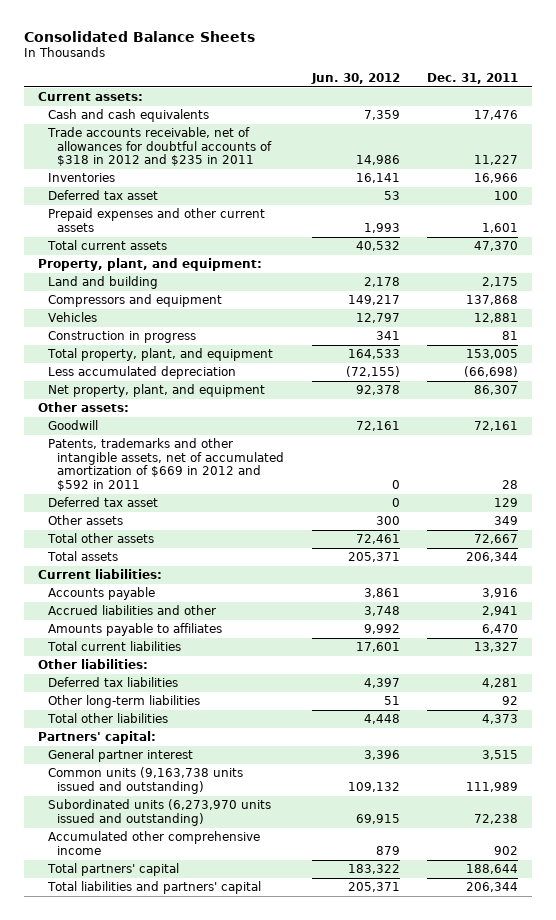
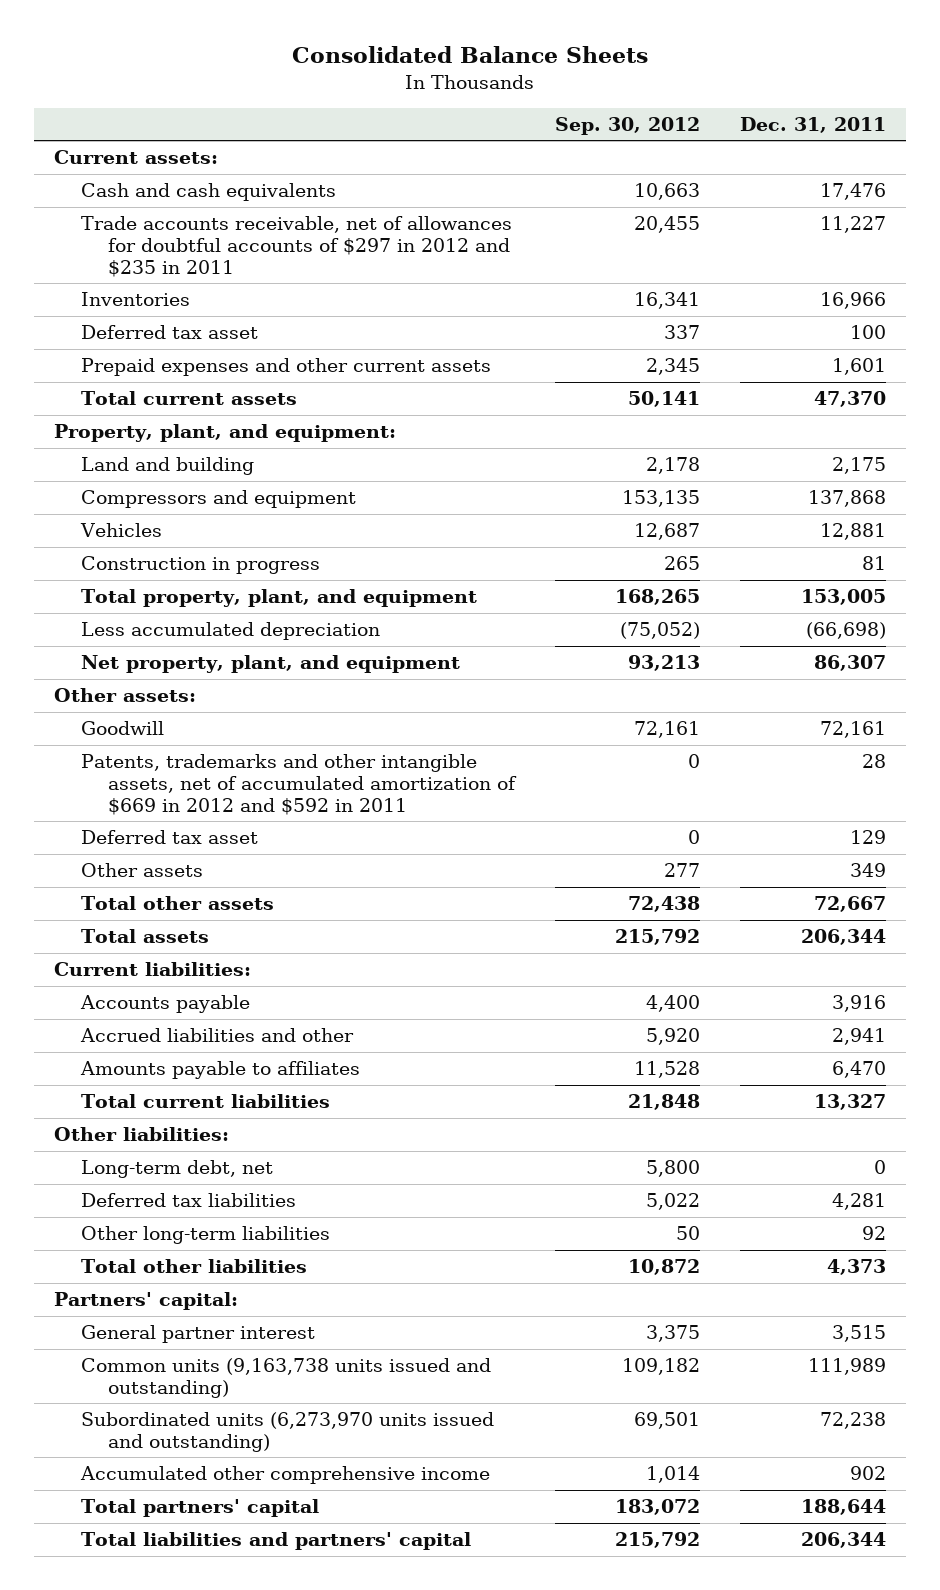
- | Jun. 30, 2012 | Dec. 31, 2011
+ | Sep. 30, 2012 | Dec. 31, 2011
- Trade accounts receivable, net of allowances for doubtful accounts of $318 in 2012 and $235 in 2011 | 14,986 | 11,227
+ Trade accounts receivable, net of allowances for doubtful accounts of $297 in 2012 and $235 in 2011 | 20,455 | 11,227
+ Long-term debt, net | 5,800 | 0

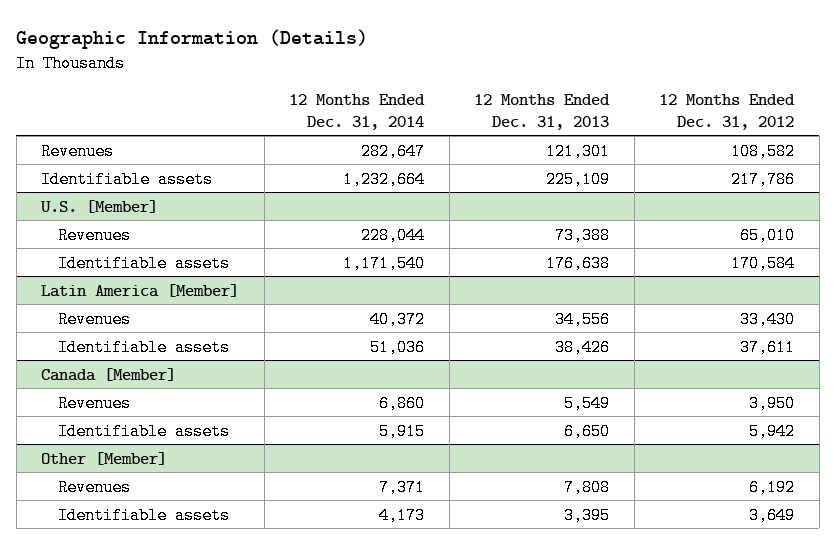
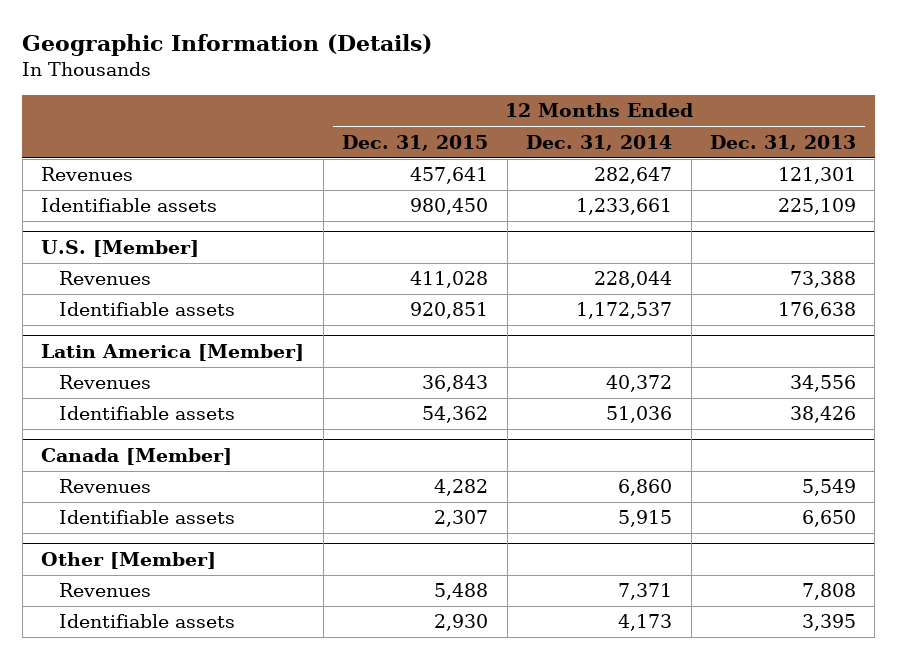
- | 12 Months Ended Dec. 31, 2014 | 12 Months Ended Dec. 31, 2013 | 12 Months Ended Dec. 31, 2012
+ | 12 Months Ended Dec. 31, 2015 | 12 Months Ended Dec. 31, 2014 | 12 Months Ended Dec. 31, 2013
- Identifiable assets | 1,232,664 | 225,109 | 217,786
+ Identifiable assets | 980,450 | 1,233,661 | 225,109
@ U.S. [Member]
- Identifiable assets | 1,171,540 | 176,638 | 170,584
+ Identifiable assets | 920,851 | 1,172,537 | 176,638

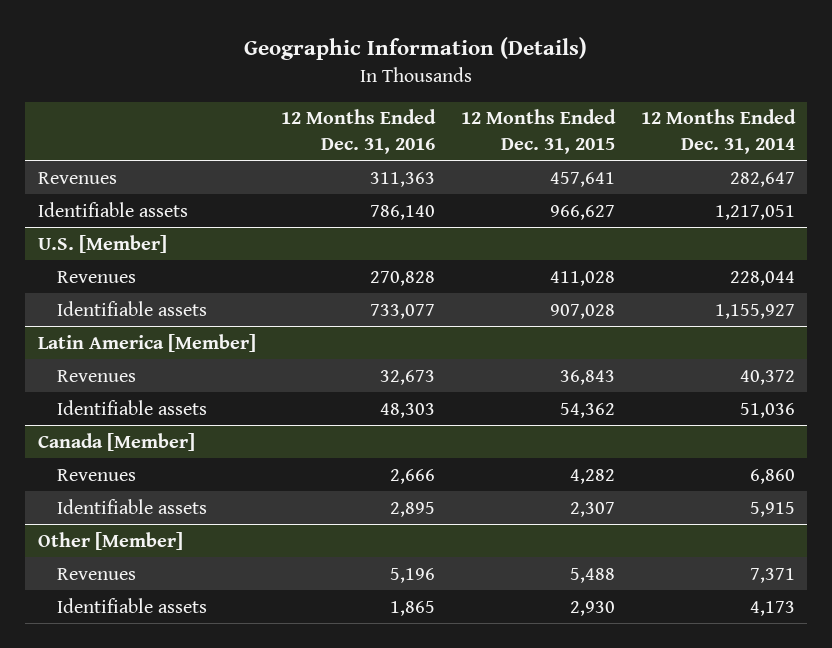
- | 12 Months Ended Dec. 31, 2015 | 12 Months Ended Dec. 31, 2014 | 12 Months Ended Dec. 31, 2013
+ | 12 Months Ended Dec. 31, 2016 | 12 Months Ended Dec. 31, 2015 | 12 Months Ended Dec. 31, 2014
- Identifiable assets | 980,450 | 1,233,661 | 225,109
+ Identifiable assets | 786,140 | 966,627 | 1,217,051
@ U.S. [Member]
- Identifiable assets | 920,851 | 1,172,537 | 176,638
+ Identifiable assets | 733,077 | 907,028 | 1,155,927

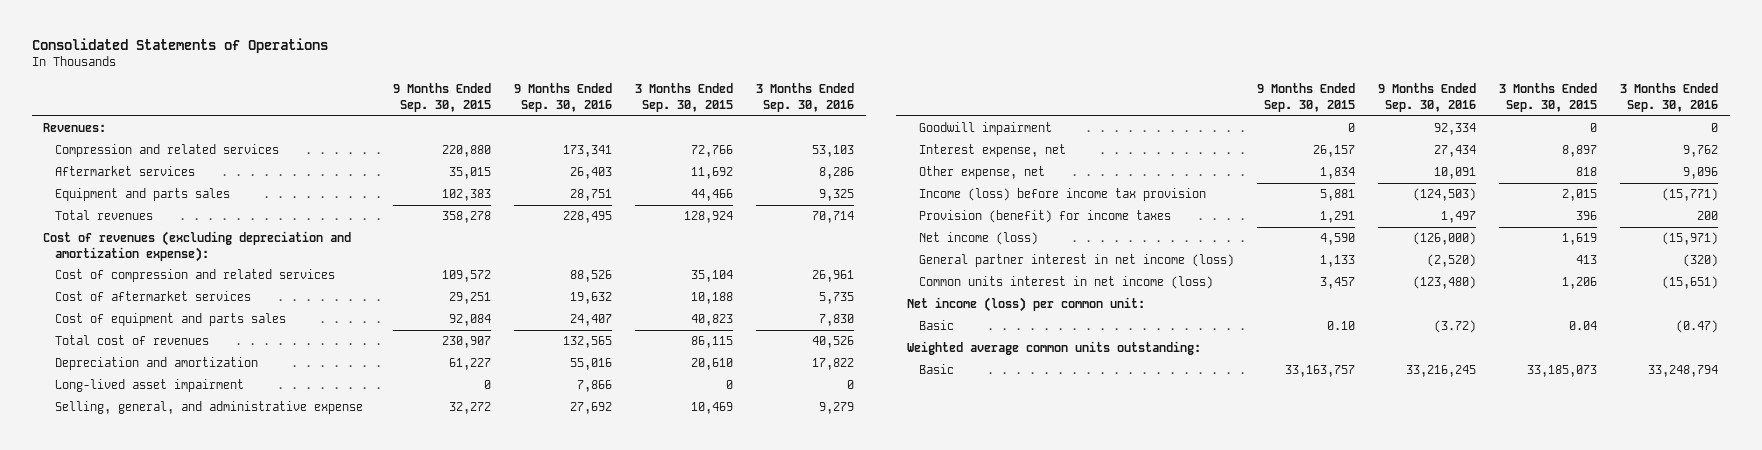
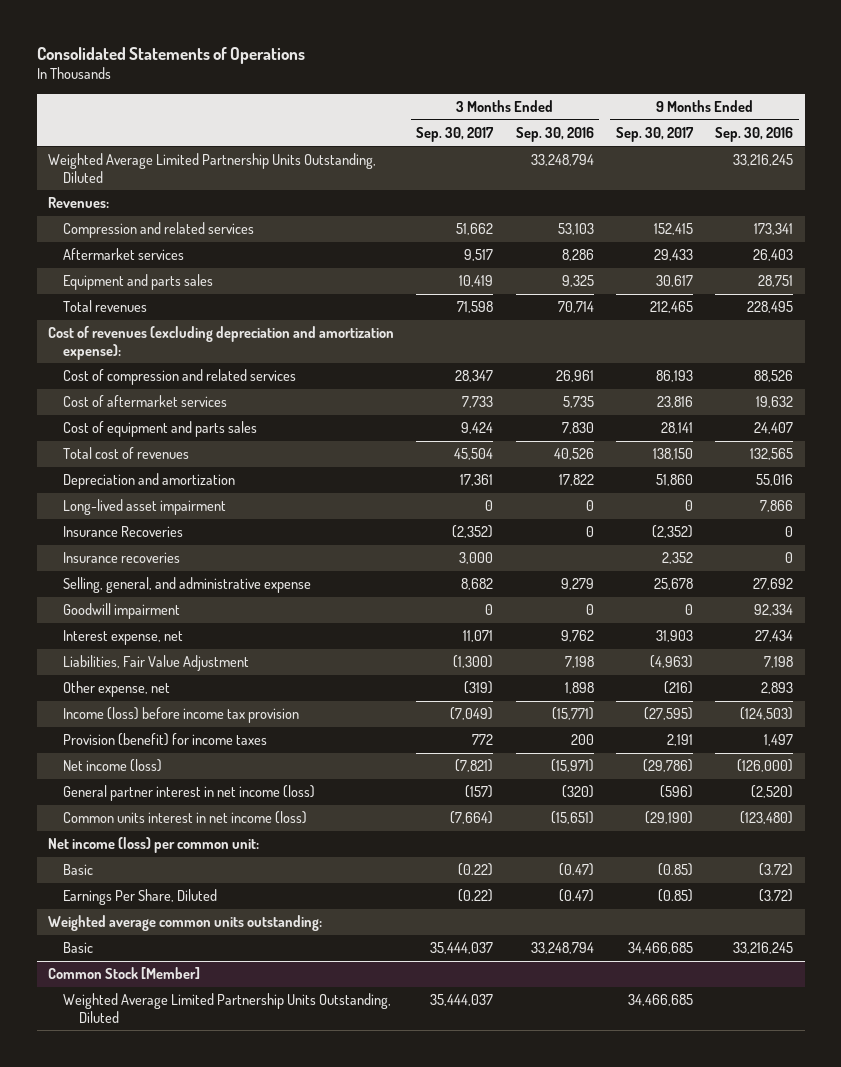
- | 9 Months Ended Sep. 30, 2015 | 9 Months Ended Sep. 30, 2016 | 3 Months Ended Sep. 30, 2015 | 3 Months Ended Sep. 30, 2016
+ | 3 Months Ended Sep. 30, 2017 | 3 Months Ended Sep. 30, 2016 | 9 Months Ended Sep. 30, 2017 | 9 Months Ended Sep. 30, 2016
+ Weighted Average Limited Partnership Units Outstanding, Diluted | | 33,248,794 | | 33,216,245
+ Insurance Recoveries | (2,352) | 0 | (2,352) | 0
+ Insurance recoveries | 3,000 | | 2,352 | 0
- Other expense, net | 1,834 | 10,091 | 818 | 9,096
+ Liabilities, Fair Value Adjustment | (1,300) | 7,198 | (4,963) | 7,198
+ Other expense, net | (319) | 1,898 | (216) | 2,893
+ Earnings Per Share, Diluted | (0.22) | (0.47) | (0.85) | (3.72)
+ Common Stock [Member]
+ Weighted Average Limited Partnership Units Outstanding, Diluted | 35,444,037 | | 34,466,685 |

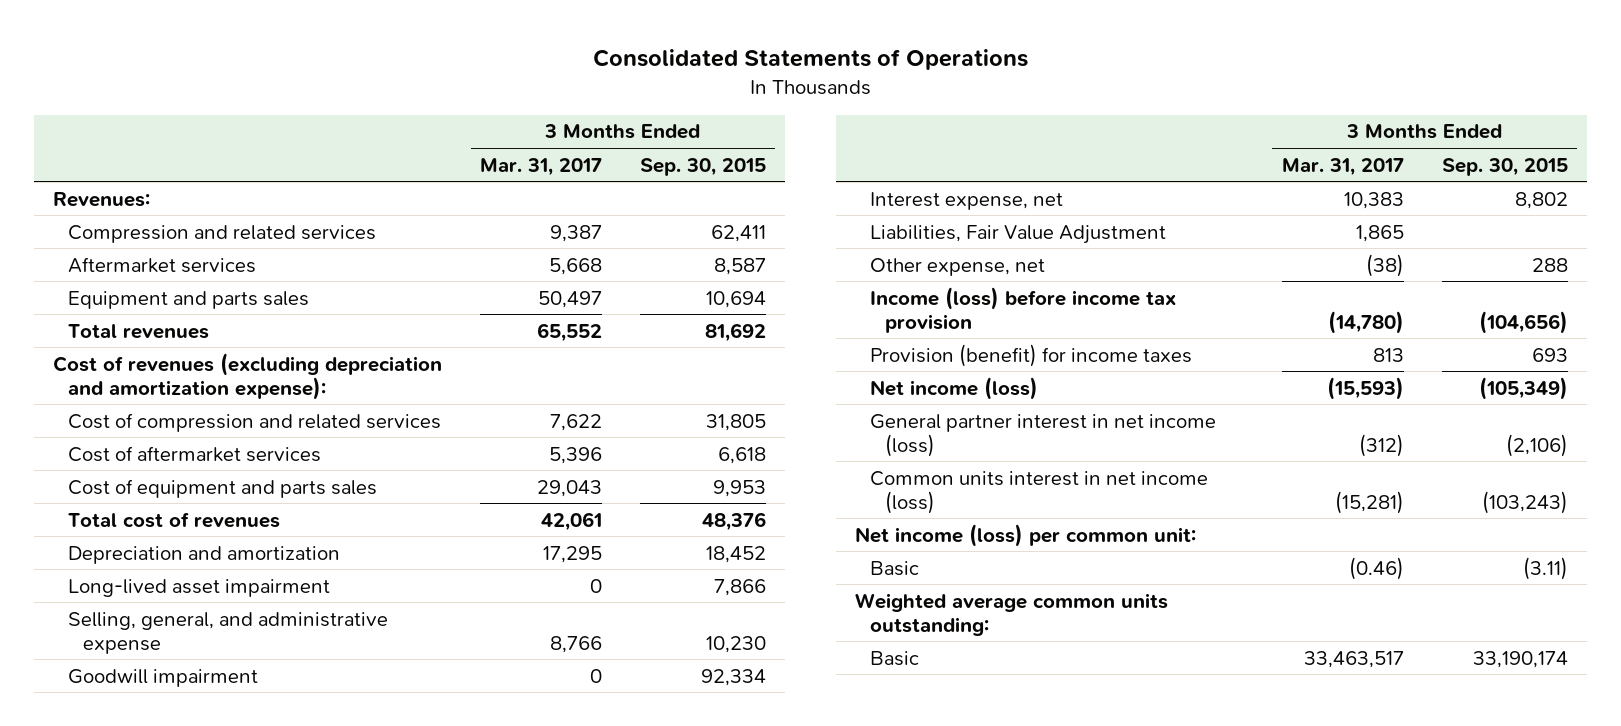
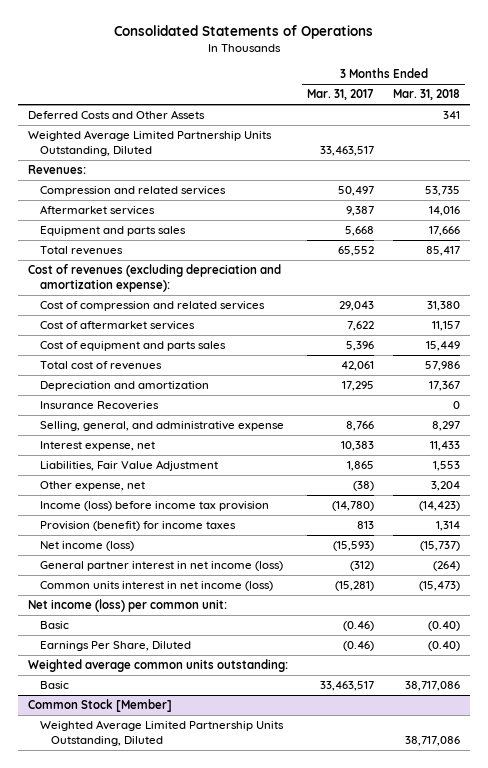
- | 3 Months Ended Mar. 31, 2017 | 3 Months Ended Sep. 30, 2015
+ | 3 Months Ended Mar. 31, 2017 | 3 Months Ended Mar. 31, 2018
+ Deferred Costs and Other Assets | | 341
+ Weighted Average Limited Partnership Units Outstanding, Diluted | 33,463,517 |
- Compression and related services | 9,387 | 62,411
- Aftermarket services | 5,668 | 8,587
- Equipment and parts sales | 50,497 | 10,694
+ Compression and related services | 50,497 | 53,735
+ Aftermarket services | 9,387 | 14,016
+ Equipment and parts sales | 5,668 | 17,666
- Cost of compression and related services | 7,622 | 31,805
- Cost of aftermarket services | 5,396 | 6,618
- Cost of equipment and parts sales | 29,043 | 9,953
+ Cost of compression and related services | 29,043 | 31,380
+ Cost of aftermarket services | 7,622 | 11,157
+ Cost of equipment and parts sales | 5,396 | 15,449
- Long-lived asset impairment | 0 | 7,866
+ Insurance Recoveries | | 0
- Goodwill impairment | 0 | 92,334
+ Earnings Per Share, Diluted | (0.46) | (0.40)
+ Common Stock [Member]
+ Weighted Average Limited Partnership Units Outstanding, Diluted | | 38,717,086

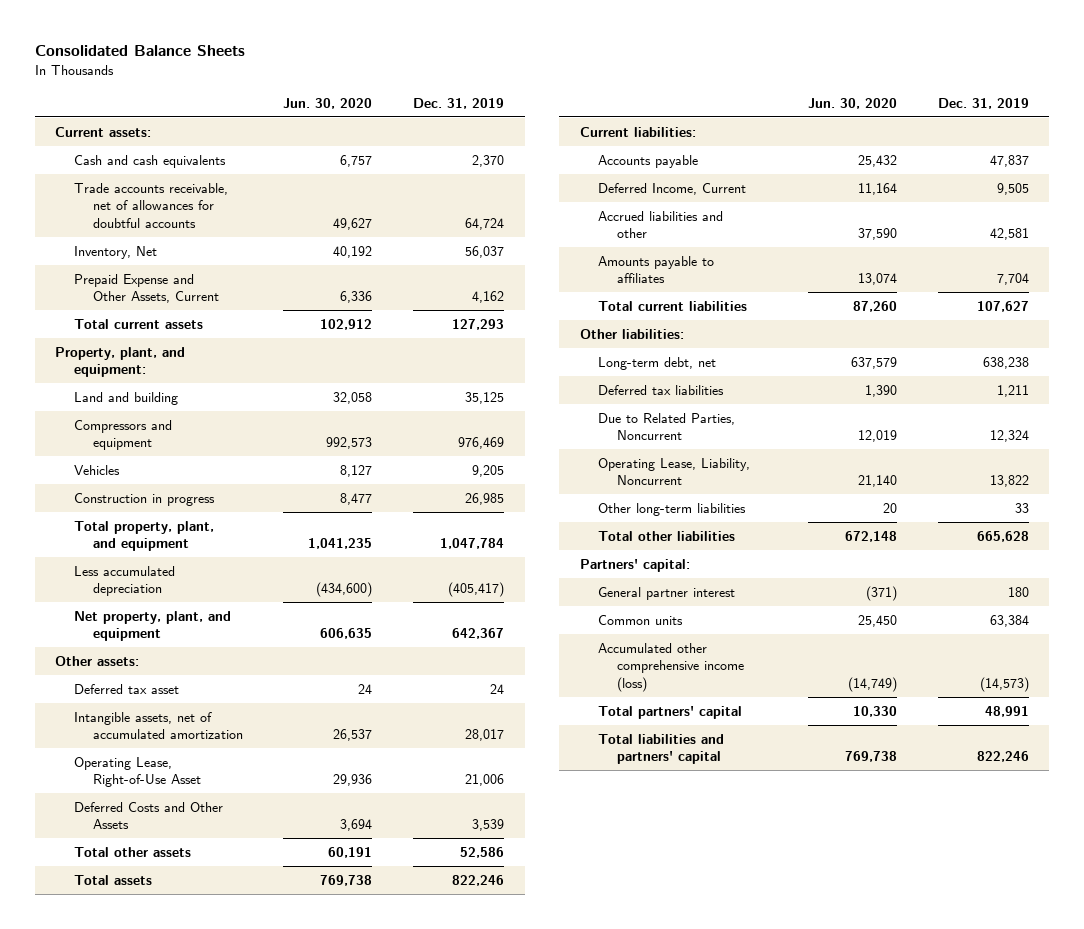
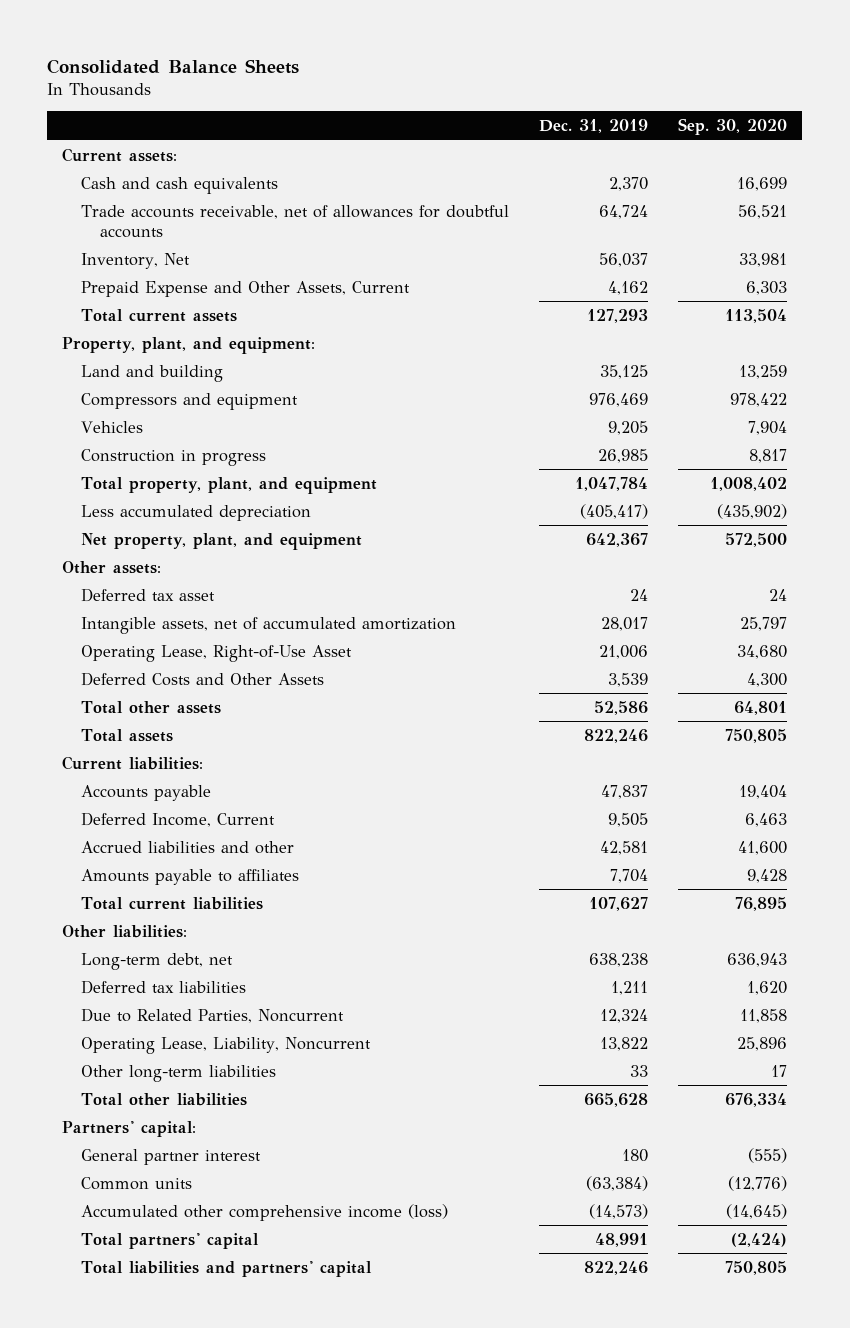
- | Jun. 30, 2020 | Dec. 31, 2019
+ | Dec. 31, 2019 | Sep. 30, 2020
- Common units | 25,450 | 63,384
+ Common units | (63,384) | (12,776)

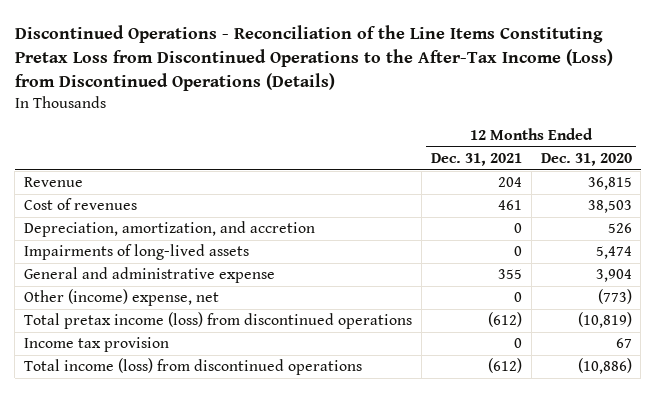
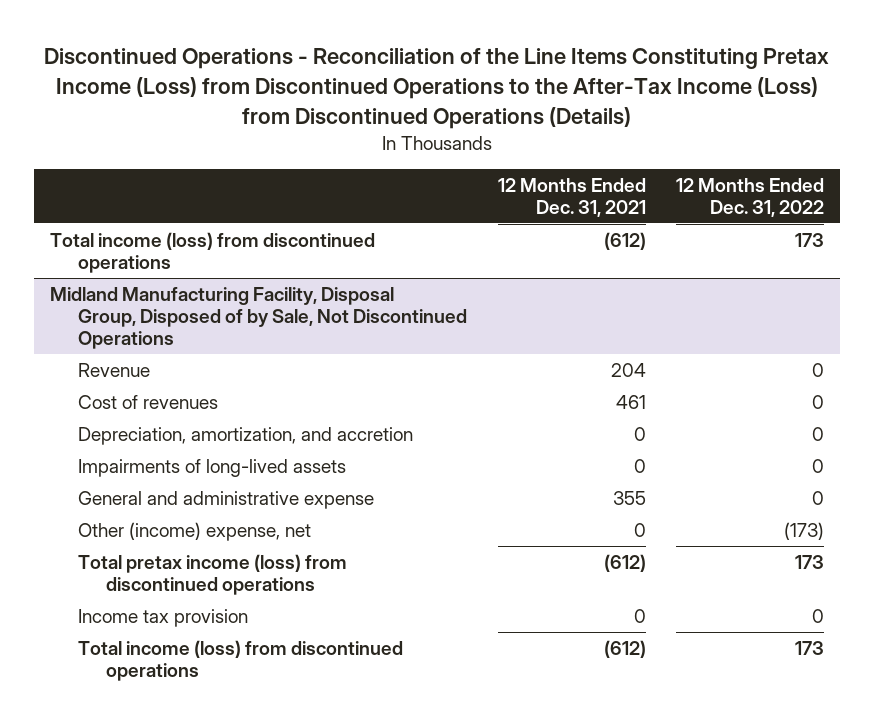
- Discontinued Operations - Reconciliation of the Line Items Constituting Pretax Loss from Discontinued Operations to the After-Tax Income (Loss) from Discontinued Operations (Details)
+ Discontinued Operations - Reconciliation of the Line Items Constituting Pretax Income (Loss) from Discontinued Operations to the After-Tax Income (Loss) from Discontinued Operations (Details)
- | 12 Months Ended Dec. 31, 2021 | 12 Months Ended Dec. 31, 2020
+ | 12 Months Ended Dec. 31, 2021 | 12 Months Ended Dec. 31, 2022
+ Total income (loss) from discontinued operations | (612) | 173
+ Midland Manufacturing Facility, Disposal Group, Disposed of by Sale, Not Discontinued Operations

